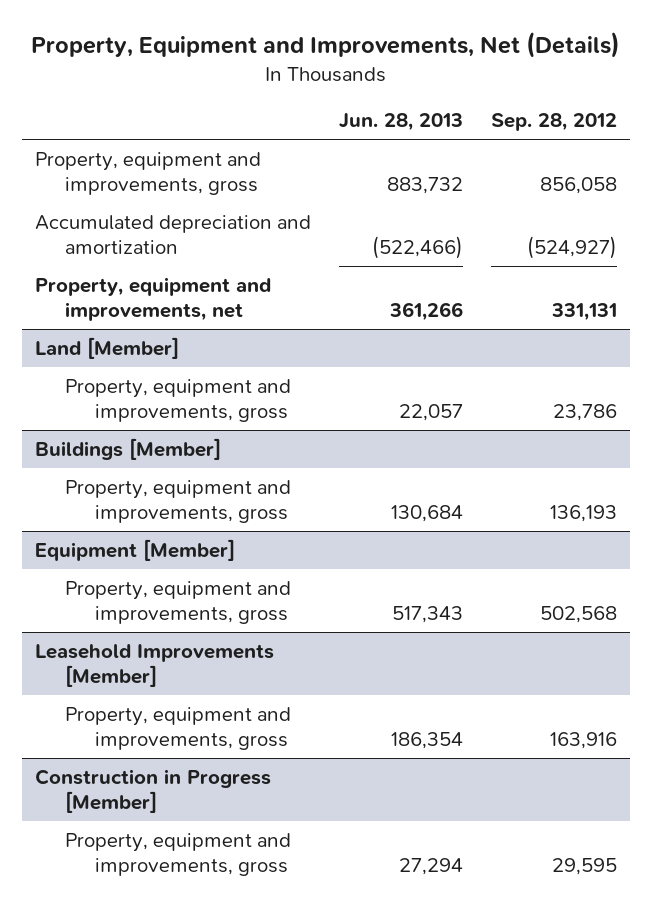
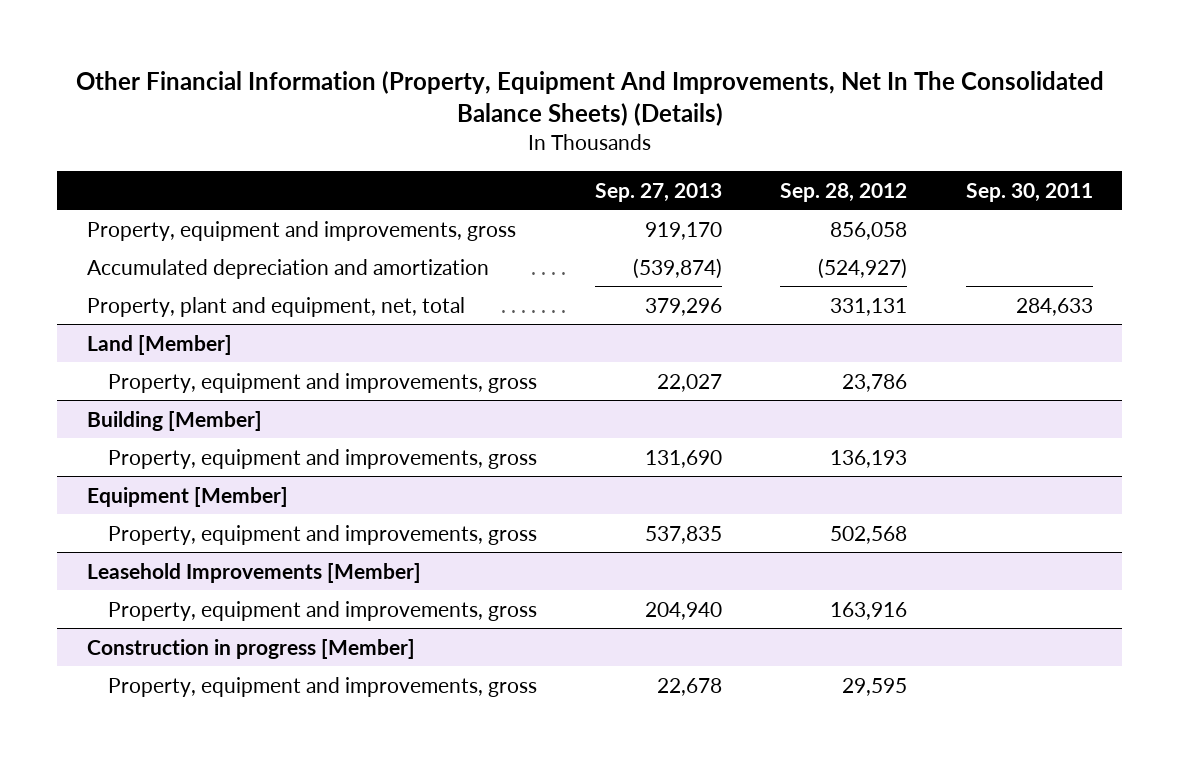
- Property, Equipment and Improvements, Net (Details)
+ Other Financial Information (Property, Equipment And Improvements, Net In The Consolidated Balance Sheets) (Details)
- | Jun. 28, 2013 | Sep. 28, 2012
+ | Sep. 27, 2013 | Sep. 28, 2012 | Sep. 30, 2011
- Property, equipment and improvements, net | 361,266 | 331,131
+ Property, plant and equipment, net, total | 379,296 | 331,131 | 284,633
- Buildings [Member]
+ Building [Member]
- Construction in Progress [Member]
+ Construction in progress [Member]

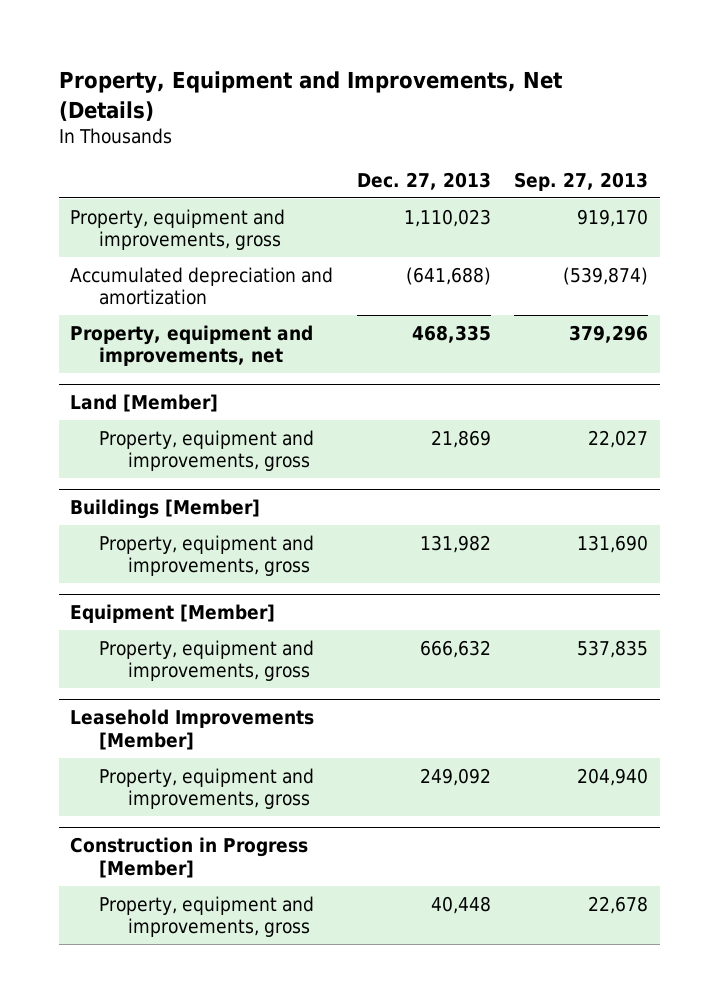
- Other Financial Information (Property, Equipment And Improvements, Net In The Consolidated Balance Sheets) (Details)
+ Property, Equipment and Improvements, Net (Details)
- | Sep. 27, 2013 | Sep. 28, 2012 | Sep. 30, 2011
+ | Dec. 27, 2013 | Sep. 27, 2013
- Property, plant and equipment, net, total | 379,296 | 331,131 | 284,633
+ Property, equipment and improvements, net | 468,335 | 379,296
- Building [Member]
+ Buildings [Member]
- Construction in progress [Member]
+ Construction in Progress [Member]

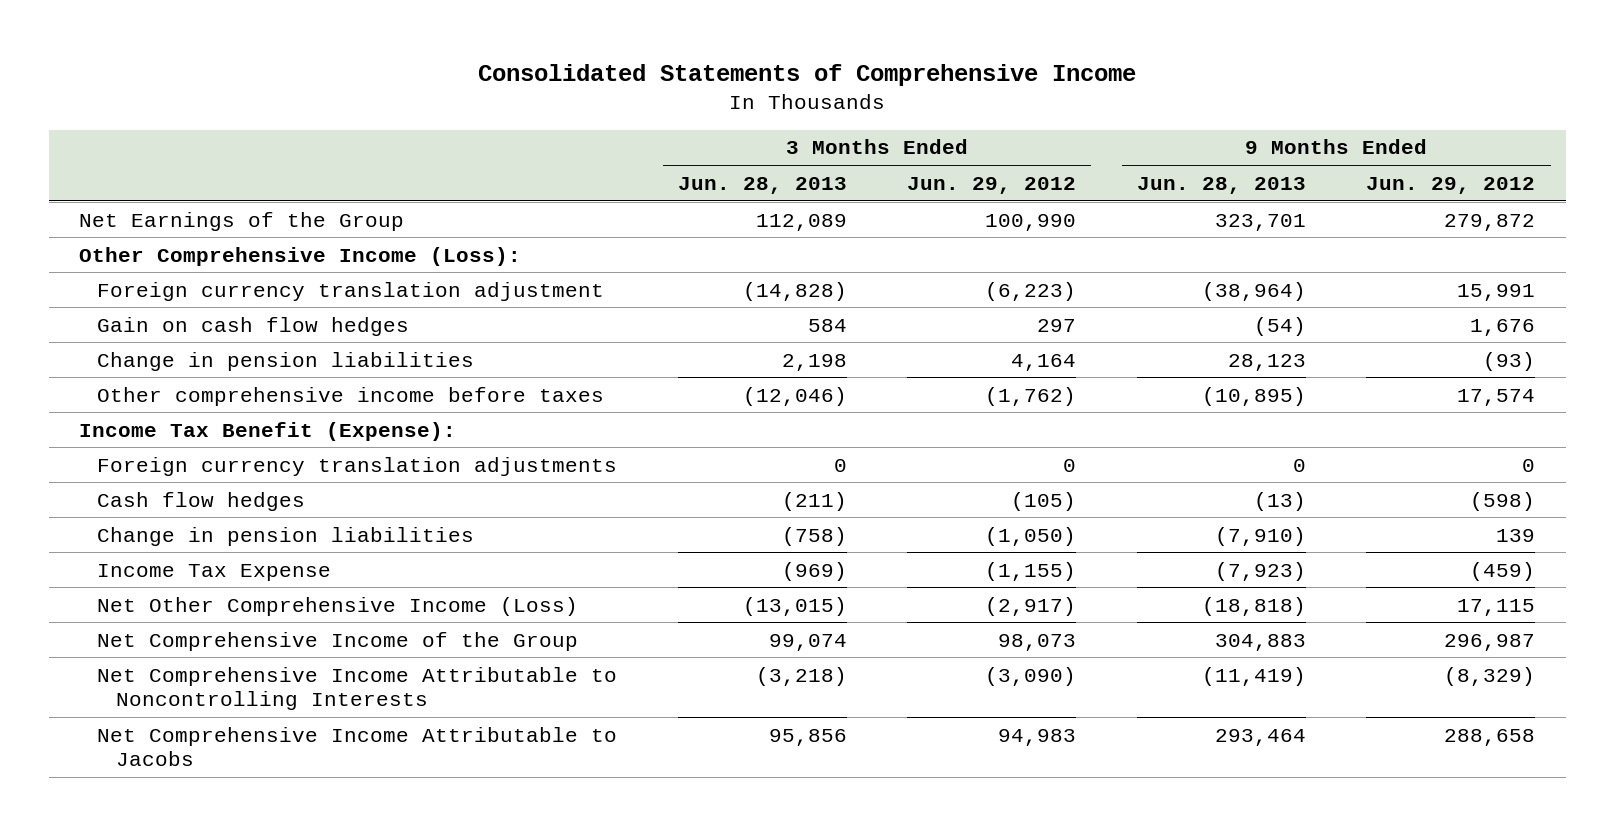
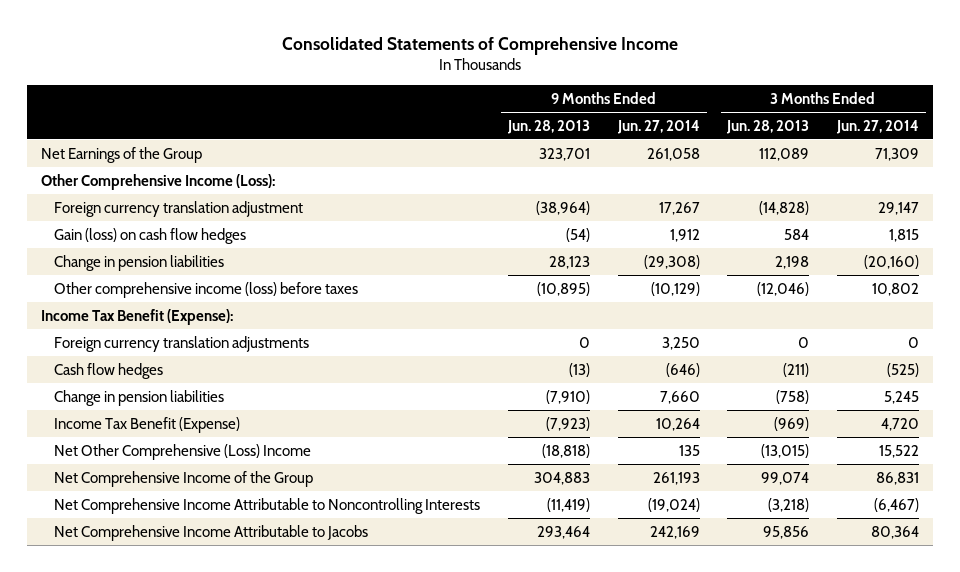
- | 3 Months Ended Jun. 28, 2013 | 3 Months Ended Jun. 29, 2012 | 9 Months Ended Jun. 28, 2013 | 9 Months Ended Jun. 29, 2012
+ | 9 Months Ended Jun. 28, 2013 | 9 Months Ended Jun. 27, 2014 | 3 Months Ended Jun. 28, 2013 | 3 Months Ended Jun. 27, 2014
- Gain on cash flow hedges | 584 | 297 | (54) | 1,676
+ Gain (loss) on cash flow hedges | (54) | 1,912 | 584 | 1,815
- Other comprehensive income before taxes | (12,046) | (1,762) | (10,895) | 17,574
+ Other comprehensive income (loss) before taxes | (10,895) | (10,129) | (12,046) | 10,802
- Income Tax Expense | (969) | (1,155) | (7,923) | (459)
- Net Other Comprehensive Income (Loss) | (13,015) | (2,917) | (18,818) | 17,115
+ Income Tax Benefit (Expense) | (7,923) | 10,264 | (969) | 4,720
+ Net Other Comprehensive (Loss) Income | (18,818) | 135 | (13,015) | 15,522

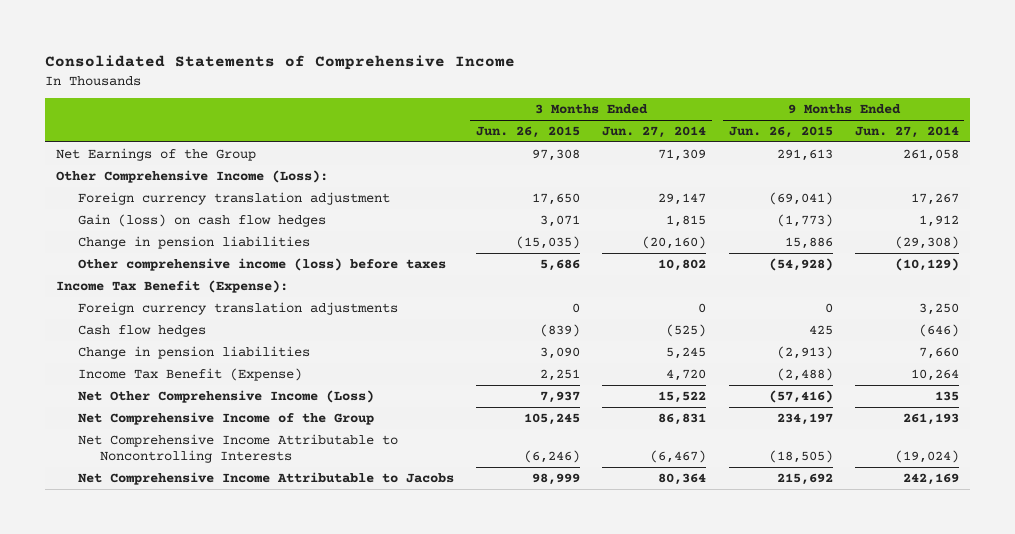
- | 9 Months Ended Jun. 28, 2013 | 9 Months Ended Jun. 27, 2014 | 3 Months Ended Jun. 28, 2013 | 3 Months Ended Jun. 27, 2014
+ | 3 Months Ended Jun. 26, 2015 | 3 Months Ended Jun. 27, 2014 | 9 Months Ended Jun. 26, 2015 | 9 Months Ended Jun. 27, 2014
- Net Other Comprehensive (Loss) Income | (18,818) | 135 | (13,015) | 15,522
+ Net Other Comprehensive Income (Loss) | 7,937 | 15,522 | (57,416) | 135

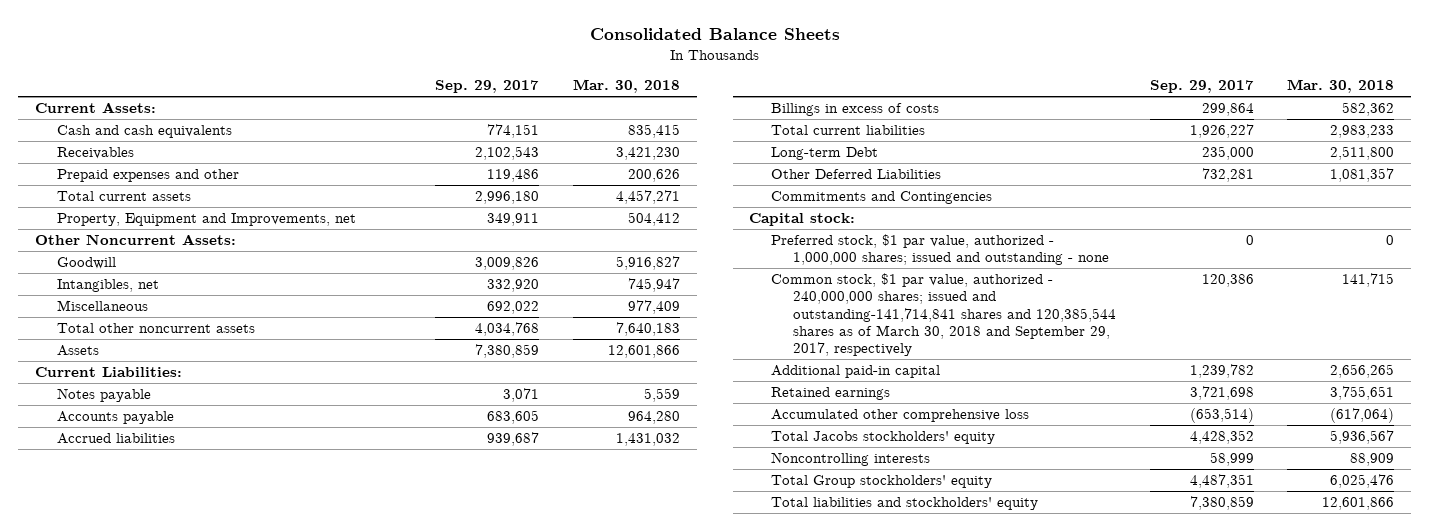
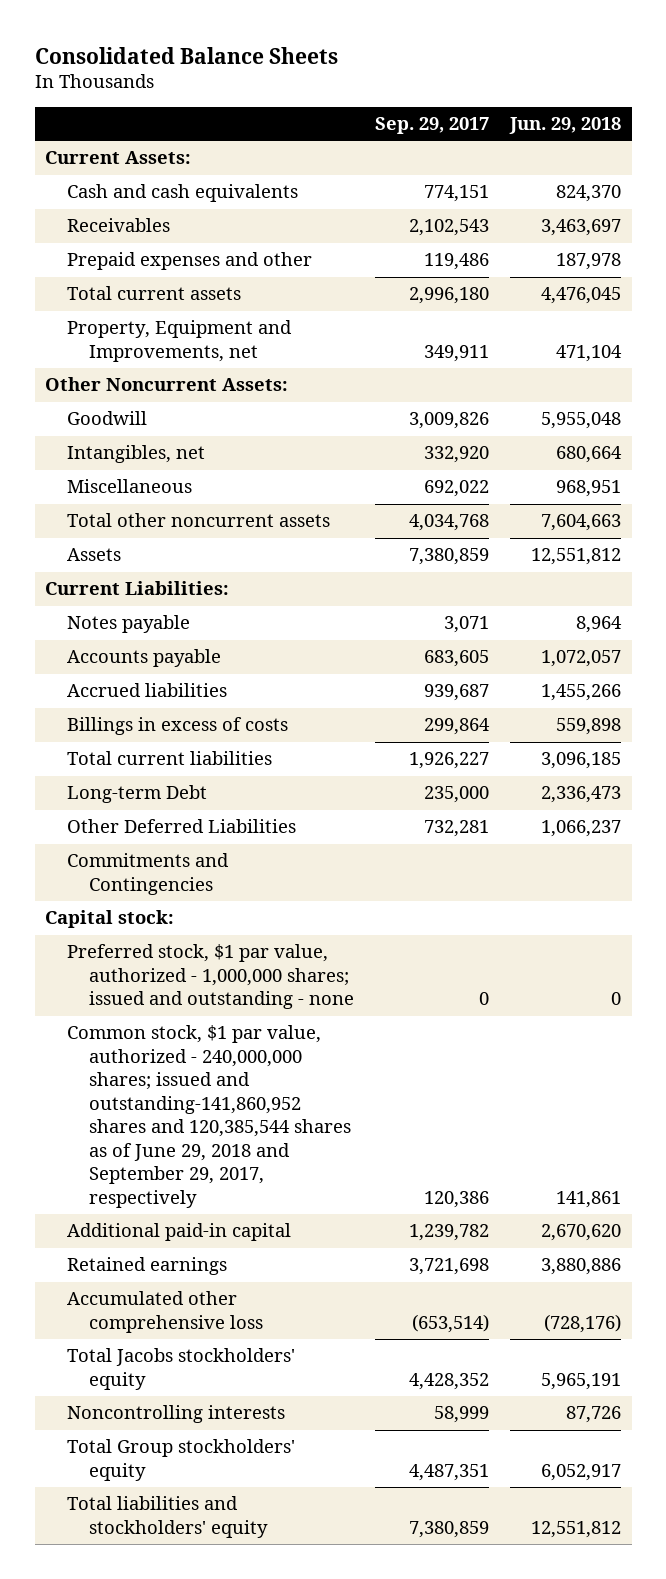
- | Sep. 29, 2017 | Mar. 30, 2018
+ | Sep. 29, 2017 | Jun. 29, 2018
- Common stock, $1 par value, authorized - 240,000,000 shares; issued and outstanding-141,714,841 shares and 120,385,544 shares as of March 30, 2018 and September 29, 2017, respectively | 120,386 | 141,715
+ Common stock, $1 par value, authorized - 240,000,000 shares; issued and outstanding-141,860,952 shares and 120,385,544 shares as of June 29, 2018 and September 29, 2017, respectively | 120,386 | 141,861

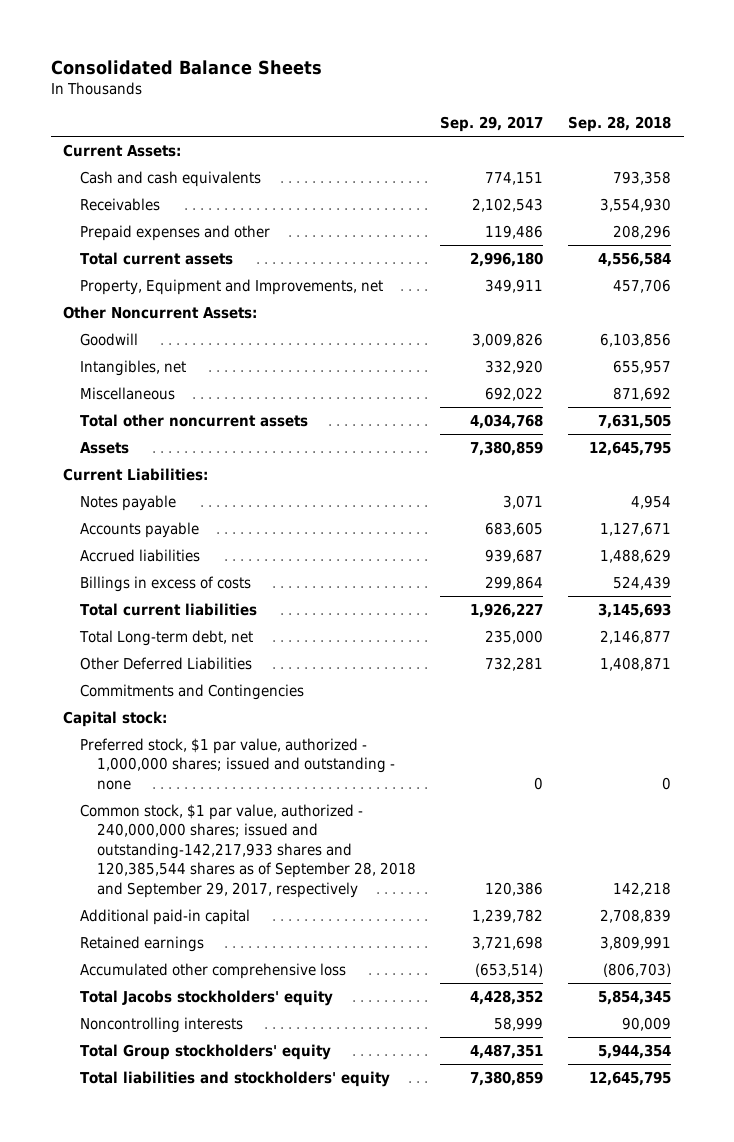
- | Sep. 29, 2017 | Jun. 29, 2018
+ | Sep. 29, 2017 | Sep. 28, 2018
- Long-term Debt | 235,000 | 2,336,473
+ Total Long-term debt, net | 235,000 | 2,146,877
- Common stock, $1 par value, authorized - 240,000,000 shares; issued and outstanding-141,860,952 shares and 120,385,544 shares as of June 29, 2018 and September 29, 2017, respectively | 120,386 | 141,861
+ Common stock, $1 par value, authorized - 240,000,000 shares; issued and outstanding-142,217,933 shares and 120,385,544 shares as of September 28, 2018 and September 29, 2017, respectively | 120,386 | 142,218

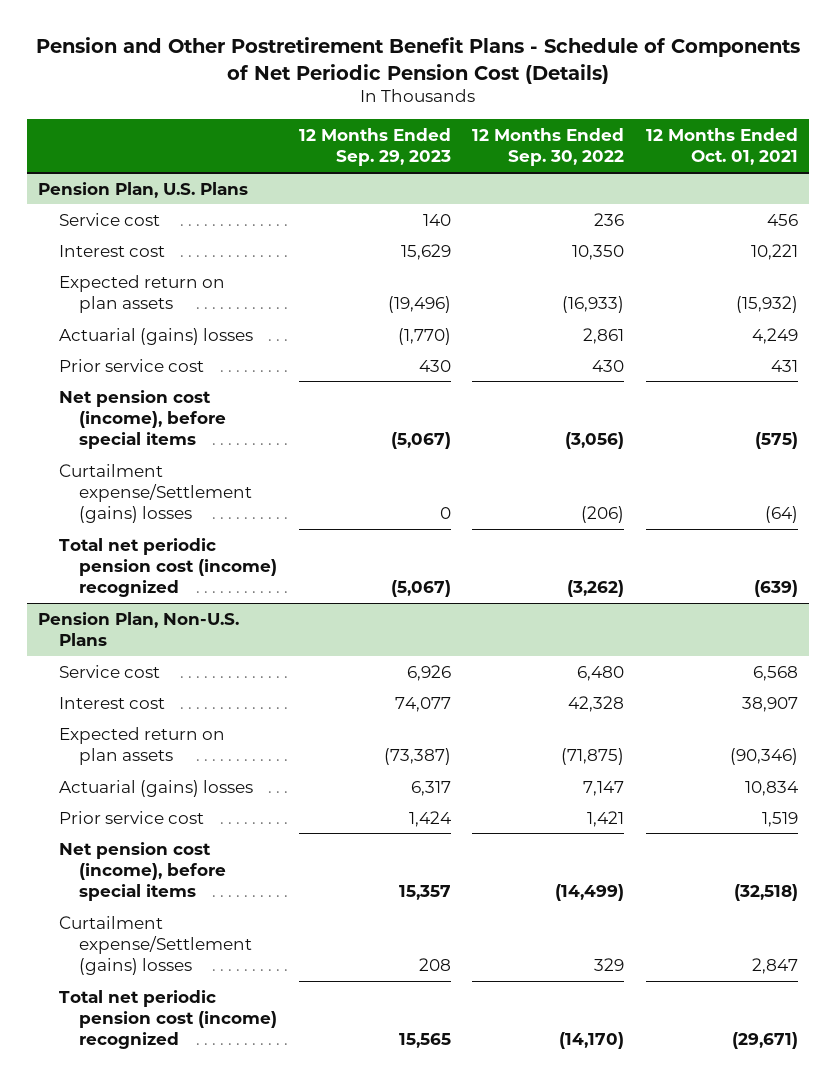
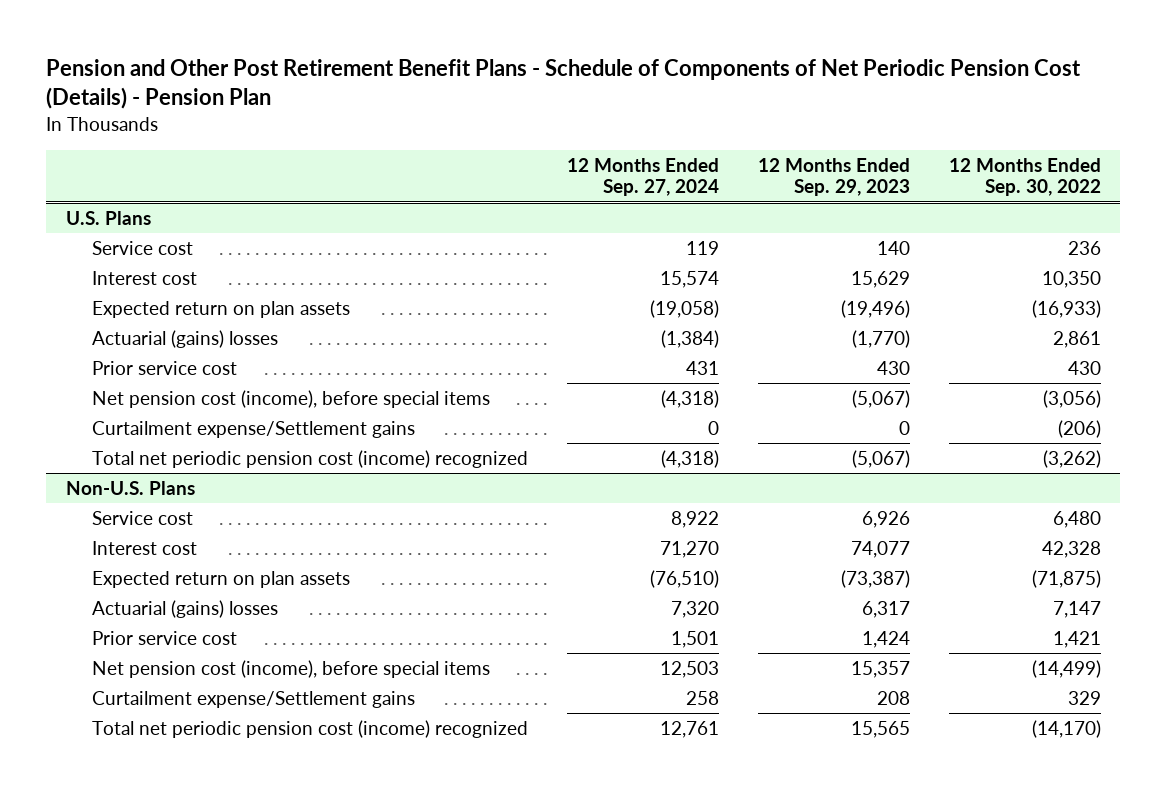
- Pension and Other Postretirement Benefit Plans - Schedule of Components of Net Periodic Pension Cost (Details)
+ Pension and Other Post Retirement Benefit Plans - Schedule of Components of Net Periodic Pension Cost (Details) - Pension Plan
- | 12 Months Ended Sep. 29, 2023 | 12 Months Ended Sep. 30, 2022 | 12 Months Ended Oct. 01, 2021
+ | 12 Months Ended Sep. 27, 2024 | 12 Months Ended Sep. 29, 2023 | 12 Months Ended Sep. 30, 2022
- Pension Plan, U.S. Plans
+ U.S. Plans
- Curtailment expense/Settlement (gains) losses | 0 | (206) | (64)
+ Curtailment expense/Settlement gains | 0 | 0 | (206)
- Pension Plan, Non-U.S. Plans
+ Non-U.S. Plans
- Curtailment expense/Settlement (gains) losses | 208 | 329 | 2,847
+ Curtailment expense/Settlement gains | 258 | 208 | 329

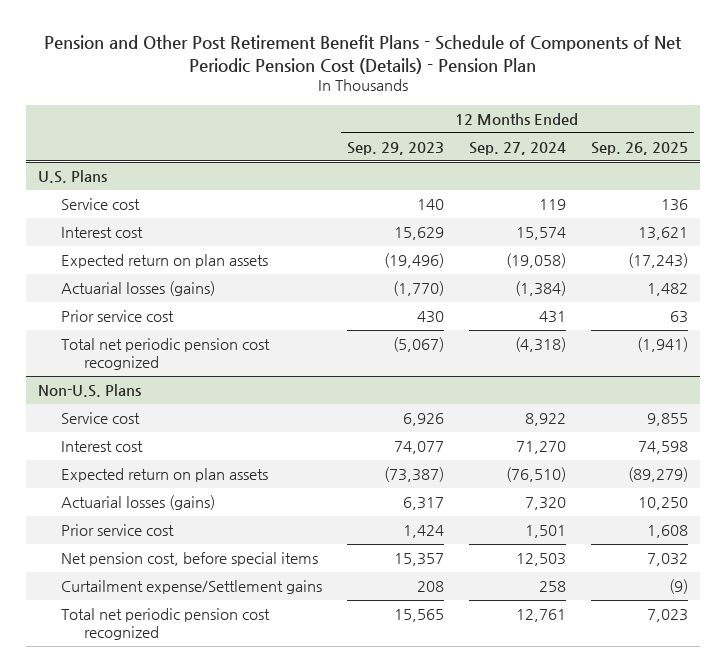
- | 12 Months Ended Sep. 27, 2024 | 12 Months Ended Sep. 29, 2023 | 12 Months Ended Sep. 30, 2022
+ | 12 Months Ended Sep. 29, 2023 | 12 Months Ended Sep. 27, 2024 | 12 Months Ended Sep. 26, 2025
@ U.S. Plans
- Actuarial (gains) losses | (1,384) | (1,770) | 2,861
+ Actuarial losses (gains) | (1,770) | (1,384) | 1,482
- Net pension cost (income), before special items | (4,318) | (5,067) | (3,056)
- Curtailment expense/Settlement gains | 0 | 0 | (206)
- Total net periodic pension cost (income) recognized | (4,318) | (5,067) | (3,262)
+ Total net periodic pension cost recognized | (5,067) | (4,318) | (1,941)
@ Non-U.S. Plans
- Actuarial (gains) losses | 7,320 | 6,317 | 7,147
+ Actuarial losses (gains) | 6,317 | 7,320 | 10,250
- Net pension cost (income), before special items | 12,503 | 15,357 | (14,499)
+ Net pension cost, before special items | 15,357 | 12,503 | 7,032
- Total net periodic pension cost (income) recognized | 12,761 | 15,565 | (14,170)
+ Total net periodic pension cost recognized | 15,565 | 12,761 | 7,023

